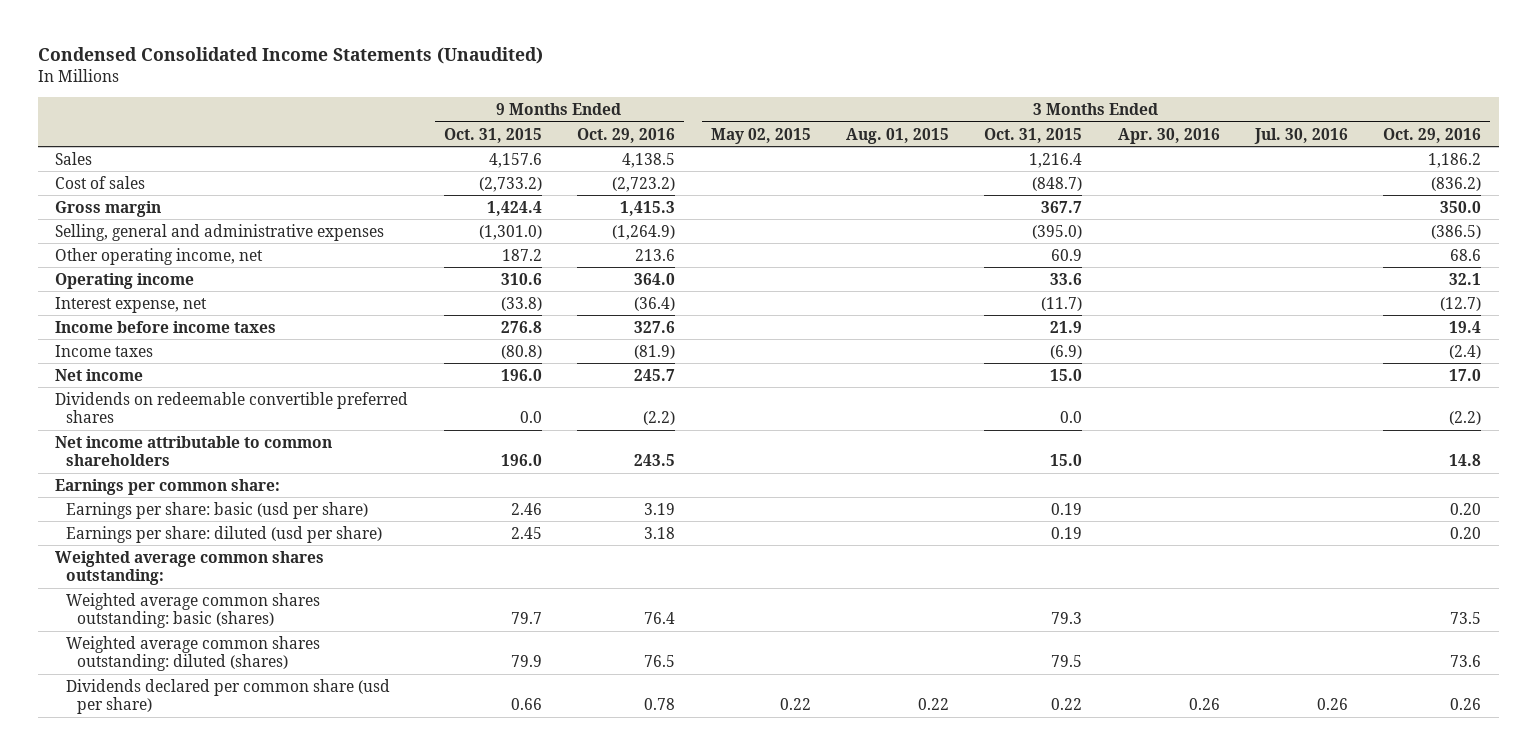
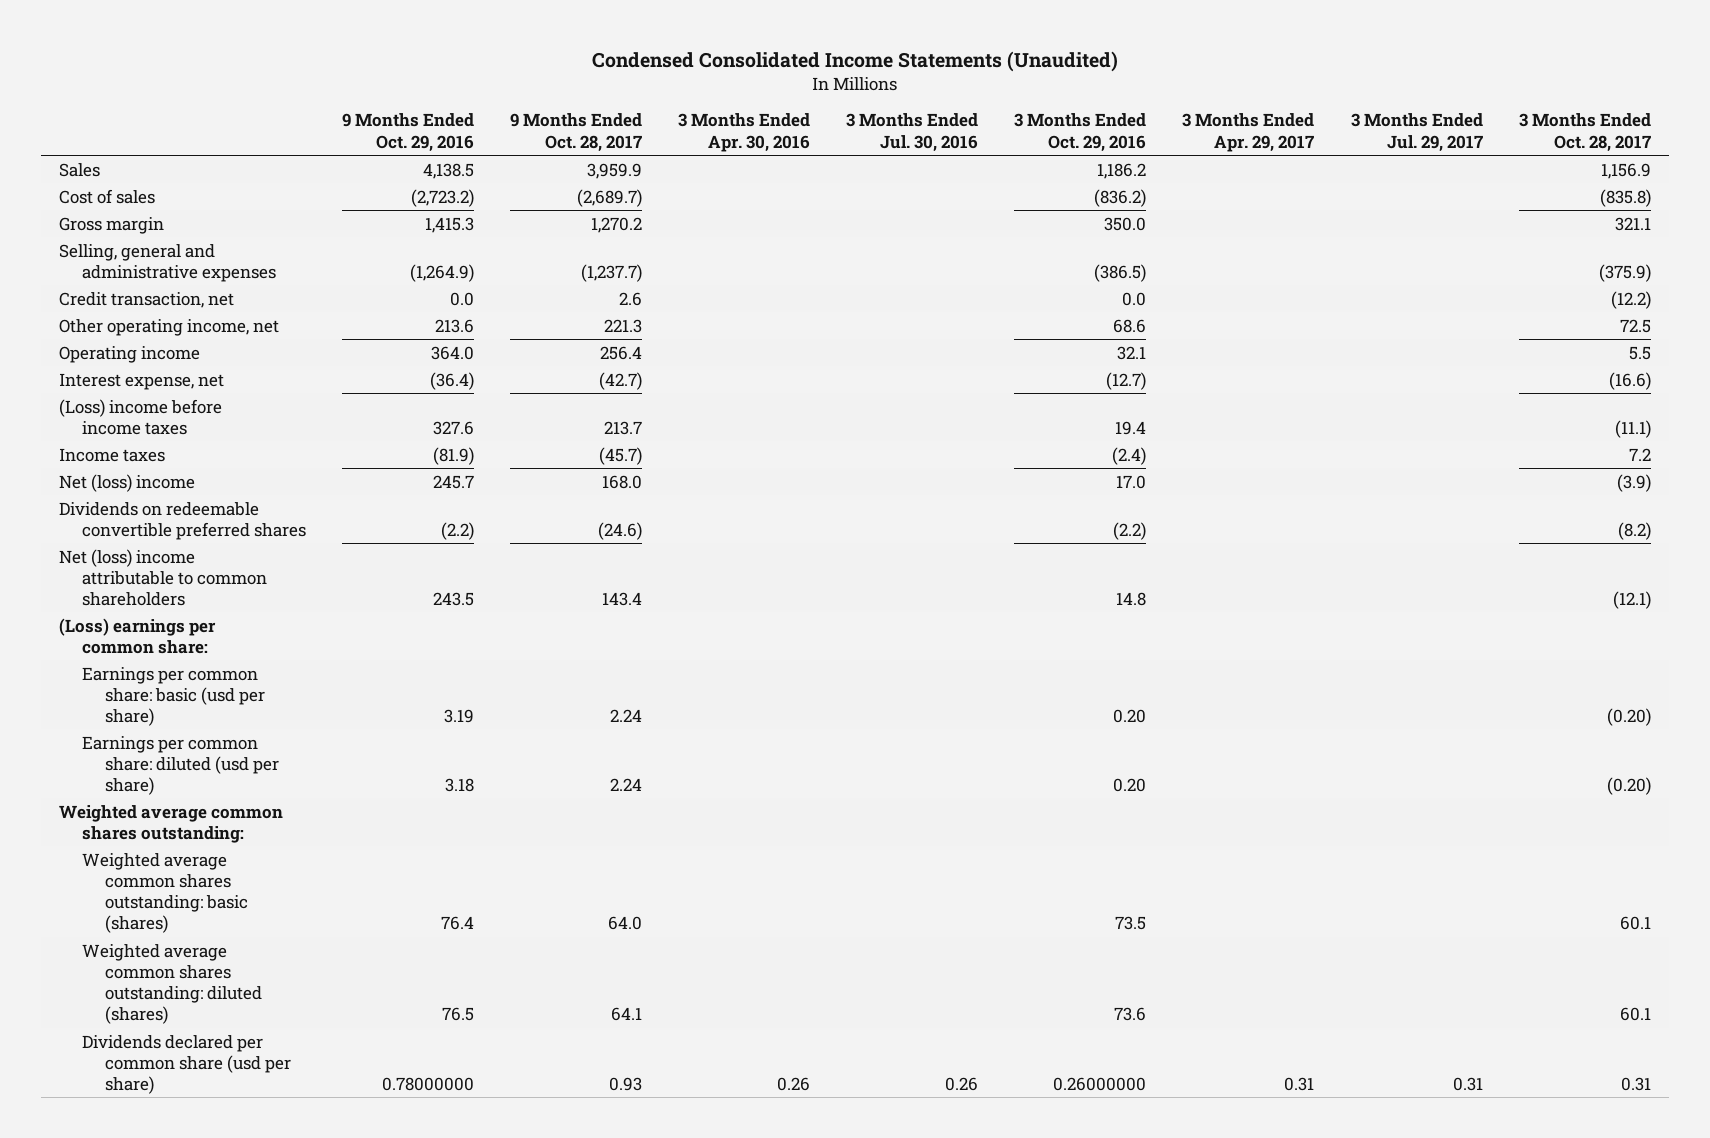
- | 9 Months Ended Oct. 31, 2015 | 9 Months Ended Oct. 29, 2016 | 3 Months Ended May 02, 2015 | 3 Months Ended Aug. 01, 2015 | 3 Months Ended Oct. 31, 2015 | 3 Months Ended Apr. 30, 2016 | 3 Months Ended Jul. 30, 2016 | 3 Months Ended Oct. 29, 2016
+ | 9 Months Ended Oct. 29, 2016 | 9 Months Ended Oct. 28, 2017 | 3 Months Ended Apr. 30, 2016 | 3 Months Ended Jul. 30, 2016 | 3 Months Ended Oct. 29, 2016 | 3 Months Ended Apr. 29, 2017 | 3 Months Ended Jul. 29, 2017 | 3 Months Ended Oct. 28, 2017
+ Credit transaction, net | 0.0 | 2.6 | | | 0.0 | | | (12.2)
- Income before income taxes | 276.8 | 327.6 | | | 21.9 | | | 19.4
+ (Loss) income before income taxes | 327.6 | 213.7 | | | 19.4 | | | (11.1)
- Net income | 196.0 | 245.7 | | | 15.0 | | | 17.0
+ Net (loss) income | 245.7 | 168.0 | | | 17.0 | | | (3.9)
- Net income attributable to common shareholders | 196.0 | 243.5 | | | 15.0 | | | 14.8
- Earnings per common share:
- Earnings per share: basic (usd per share) | 2.46 | 3.19 | | | 0.19 | | | 0.20
- Earnings per share: diluted (usd per share) | 2.45 | 3.18 | | | 0.19 | | | 0.20
+ Net (loss) income attributable to common shareholders | 243.5 | 143.4 | | | 14.8 | | | (12.1)
+ (Loss) earnings per common share:
+ Earnings per common share: basic (usd per share) | 3.19 | 2.24 | | | 0.20 | | | (0.20)
+ Earnings per common share: diluted (usd per share) | 3.18 | 2.24 | | | 0.20 | | | (0.20)
- Dividends declared per common share (usd per share) | 0.66 | 0.78 | 0.22 | 0.22 | 0.22 | 0.26 | 0.26 | 0.26
+ Dividends declared per common share (usd per share) | 0.78000000 | 0.93 | 0.26 | 0.26 | 0.26000000 | 0.31 | 0.31 | 0.31

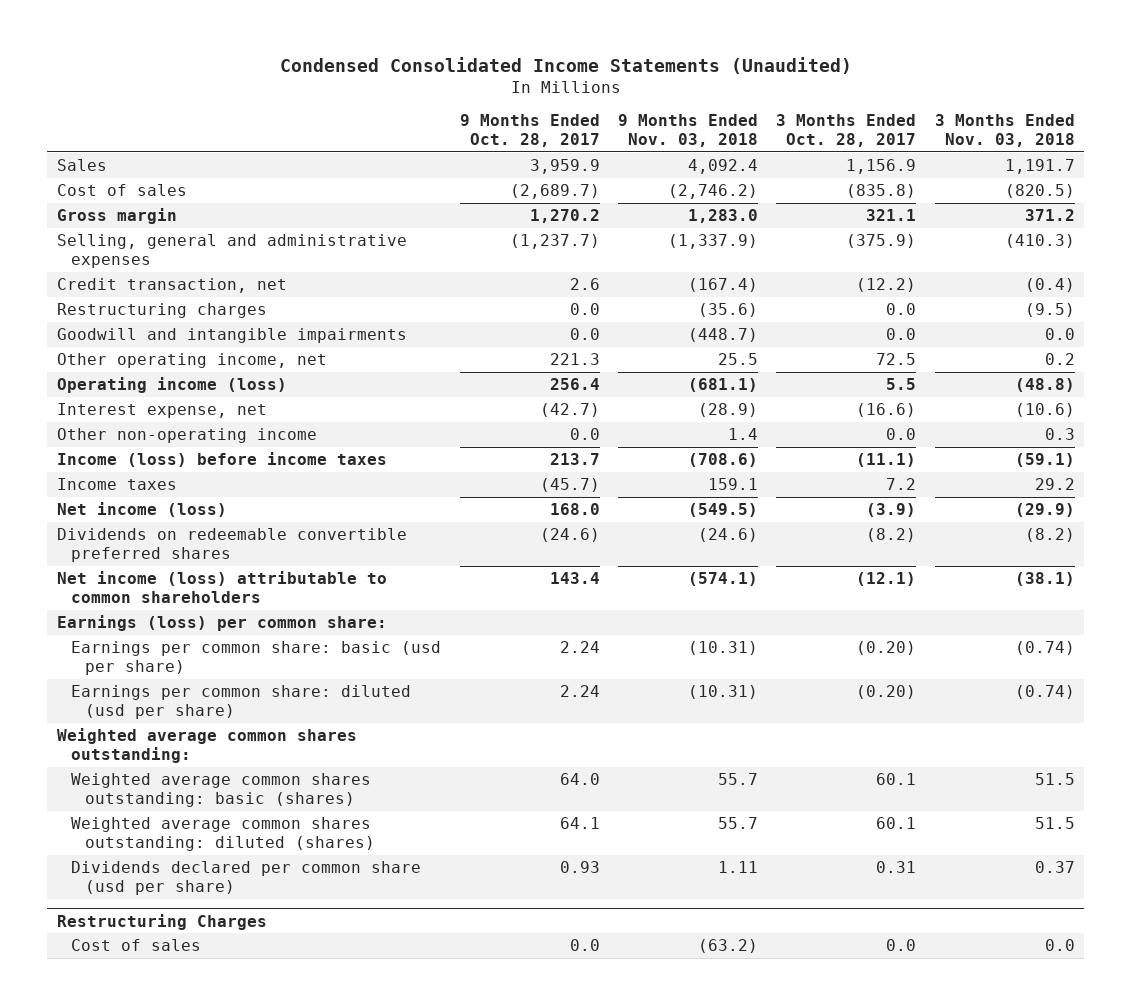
- | 9 Months Ended Oct. 29, 2016 | 9 Months Ended Oct. 28, 2017 | 3 Months Ended Apr. 30, 2016 | 3 Months Ended Jul. 30, 2016 | 3 Months Ended Oct. 29, 2016 | 3 Months Ended Apr. 29, 2017 | 3 Months Ended Jul. 29, 2017 | 3 Months Ended Oct. 28, 2017
+ | 9 Months Ended Oct. 28, 2017 | 9 Months Ended Nov. 03, 2018 | 3 Months Ended Oct. 28, 2017 | 3 Months Ended Nov. 03, 2018
+ Restructuring charges | 0.0 | (35.6) | 0.0 | (9.5)
+ Goodwill and intangible impairments | 0.0 | (448.7) | 0.0 | 0.0
- Operating income | 364.0 | 256.4 | | | 32.1 | | | 5.5
+ Operating income (loss) | 256.4 | (681.1) | 5.5 | (48.8)
- (Loss) income before income taxes | 327.6 | 213.7 | | | 19.4 | | | (11.1)
+ Other non-operating income | 0.0 | 1.4 | 0.0 | 0.3
+ Income (loss) before income taxes | 213.7 | (708.6) | (11.1) | (59.1)
- Net (loss) income | 245.7 | 168.0 | | | 17.0 | | | (3.9)
+ Net income (loss) | 168.0 | (549.5) | (3.9) | (29.9)
- Net (loss) income attributable to common shareholders | 243.5 | 143.4 | | | 14.8 | | | (12.1)
- (Loss) earnings per common share:
+ Net income (loss) attributable to common shareholders | 143.4 | (574.1) | (12.1) | (38.1)
+ Earnings (loss) per common share:
+ Restructuring Charges
+ Cost of sales | 0.0 | (63.2) | 0.0 | 0.0

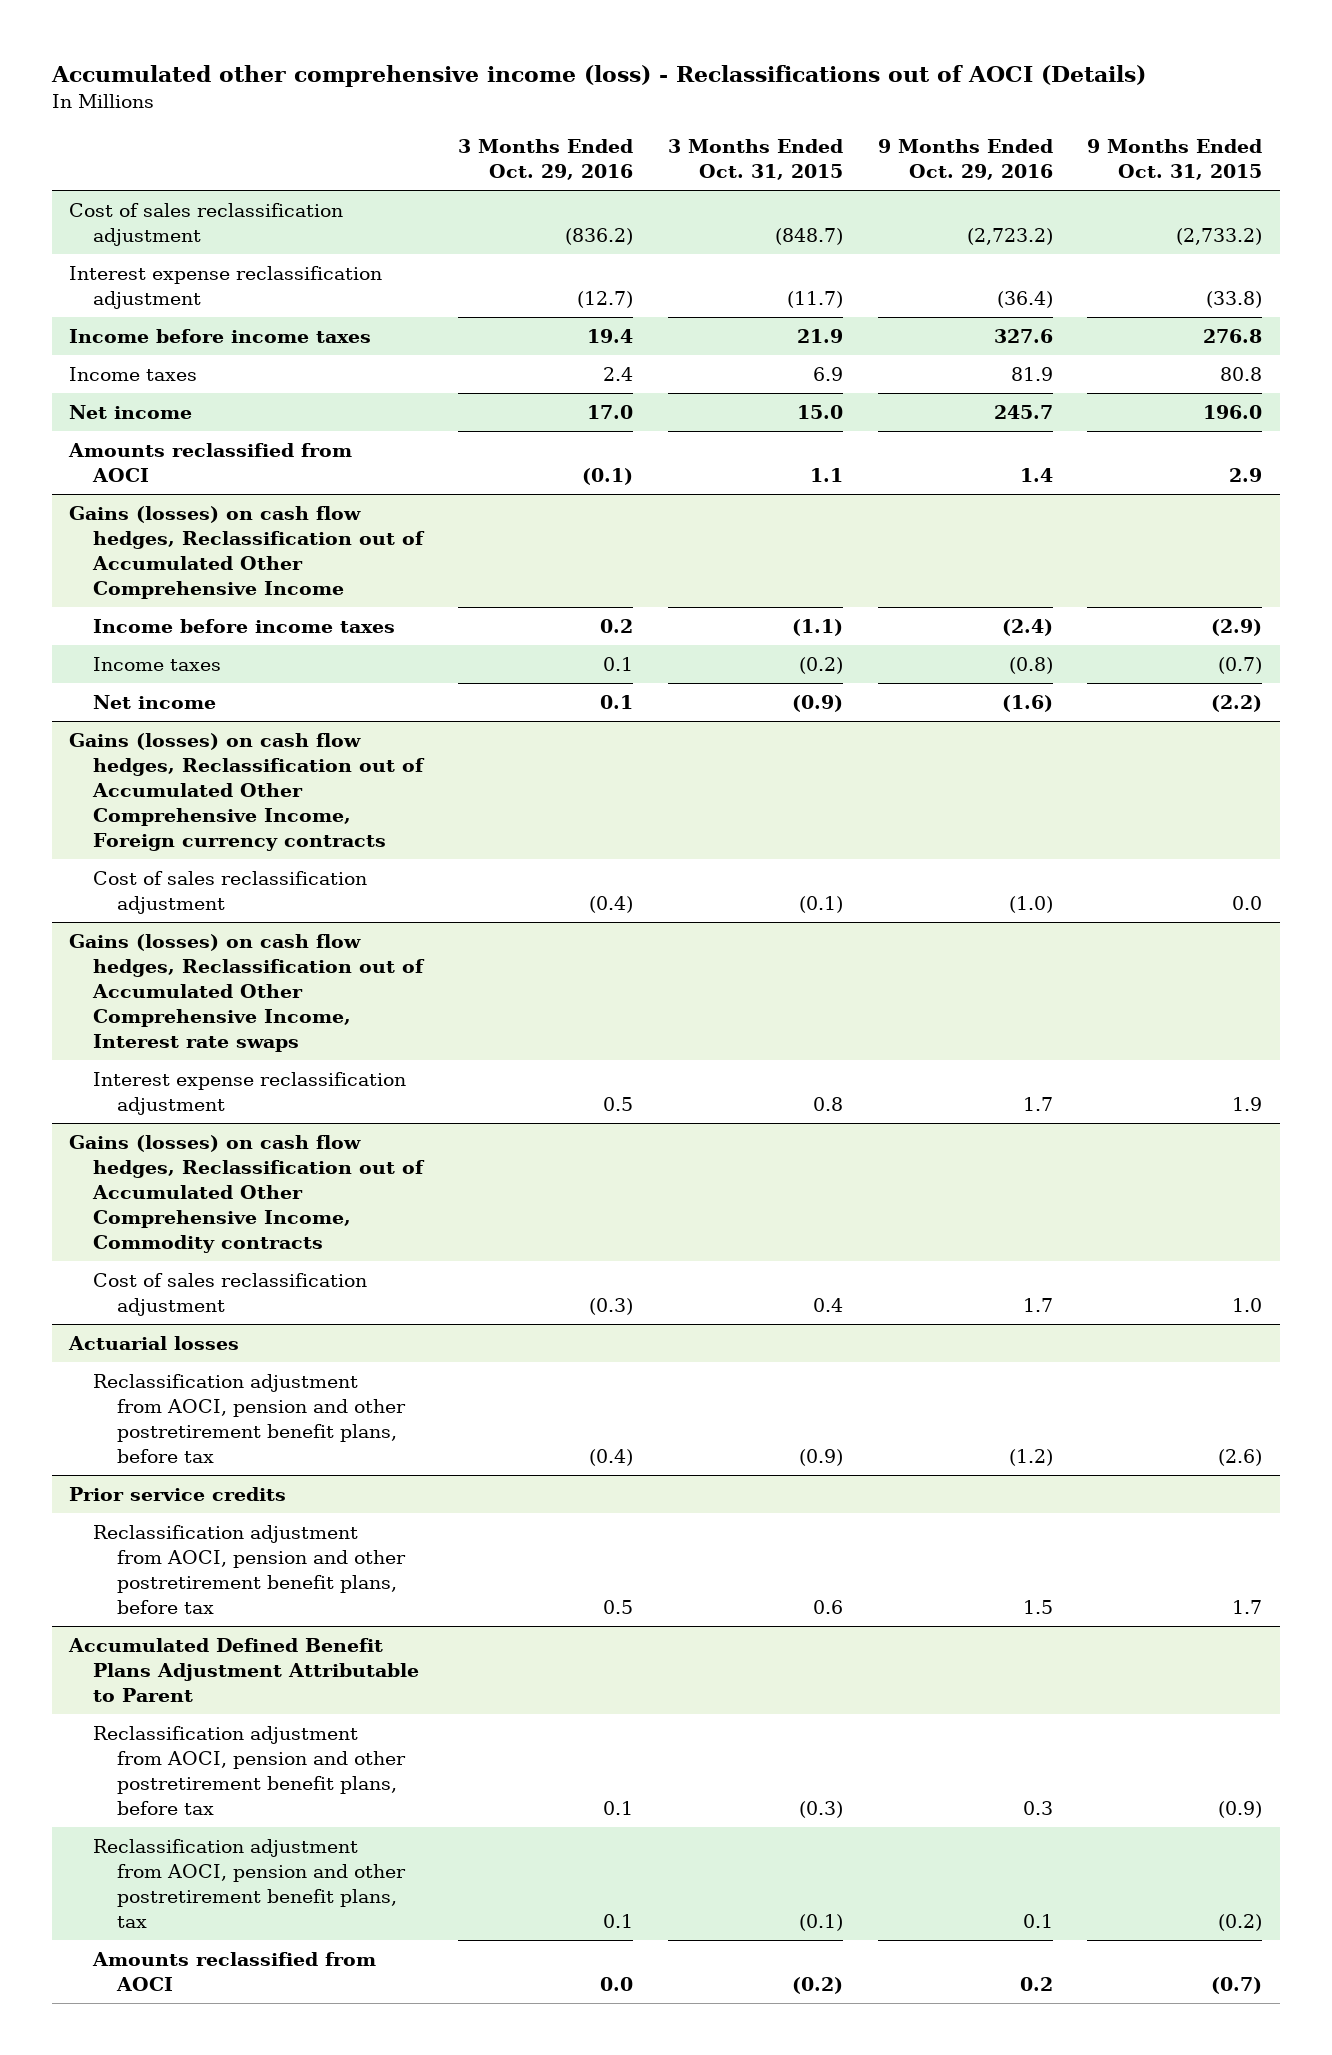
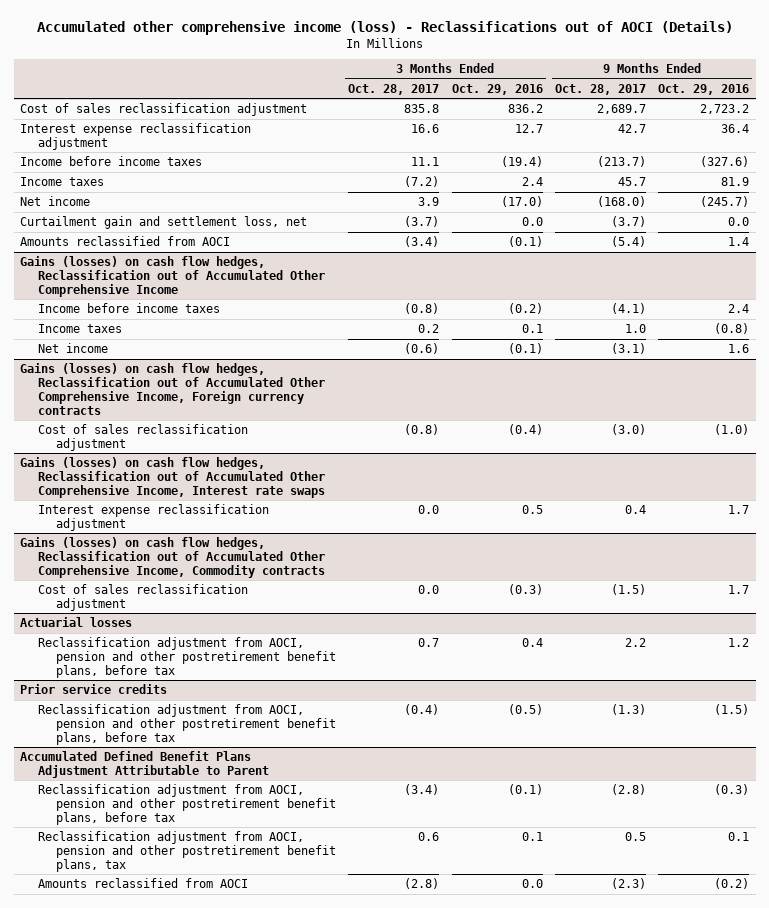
- | 3 Months Ended Oct. 29, 2016 | 3 Months Ended Oct. 31, 2015 | 9 Months Ended Oct. 29, 2016 | 9 Months Ended Oct. 31, 2015
+ | 3 Months Ended Oct. 28, 2017 | 3 Months Ended Oct. 29, 2016 | 9 Months Ended Oct. 28, 2017 | 9 Months Ended Oct. 29, 2016
- Cost of sales reclassification adjustment | (836.2) | (848.7) | (2,723.2) | (2,733.2)
- Interest expense reclassification adjustment | (12.7) | (11.7) | (36.4) | (33.8)
- Income before income taxes | 19.4 | 21.9 | 327.6 | 276.8
+ Cost of sales reclassification adjustment | 835.8 | 836.2 | 2,689.7 | 2,723.2
+ Interest expense reclassification adjustment | 16.6 | 12.7 | 42.7 | 36.4
+ Income before income taxes | 11.1 | (19.4) | (213.7) | (327.6)
- Net income | 17.0 | 15.0 | 245.7 | 196.0
+ Net income | 3.9 | (17.0) | (168.0) | (245.7)
+ Curtailment gain and settlement loss, net | (3.7) | 0.0 | (3.7) | 0.0
@ Gains (losses) on cash flow hedges, Reclassification out of Accumulated Other Comprehensive Income
- Income before income taxes | 0.2 | (1.1) | (2.4) | (2.9)
+ Income before income taxes | (0.8) | (0.2) | (4.1) | 2.4
- Net income | 0.1 | (0.9) | (1.6) | (2.2)
+ Net income | (0.6) | (0.1) | (3.1) | 1.6
@ Actuarial losses
- Reclassification adjustment from AOCI, pension and other postretirement benefit plans, before tax | (0.4) | (0.9) | (1.2) | (2.6)
+ Reclassification adjustment from AOCI, pension and other postretirement benefit plans, before tax | 0.7 | 0.4 | 2.2 | 1.2
@ Prior service credits
- Reclassification adjustment from AOCI, pension and other postretirement benefit plans, before tax | 0.5 | 0.6 | 1.5 | 1.7
+ Reclassification adjustment from AOCI, pension and other postretirement benefit plans, before tax | (0.4) | (0.5) | (1.3) | (1.5)
@ Accumulated Defined Benefit Plans Adjustment Attributable to Parent
- Reclassification adjustment from AOCI, pension and other postretirement benefit plans, before tax | 0.1 | (0.3) | 0.3 | (0.9)
+ Reclassification adjustment from AOCI, pension and other postretirement benefit plans, before tax | (3.4) | (0.1) | (2.8) | (0.3)
- Amounts reclassified from AOCI | 0.0 | (0.2) | 0.2 | (0.7)
+ Amounts reclassified from AOCI | (2.8) | 0.0 | (2.3) | (0.2)

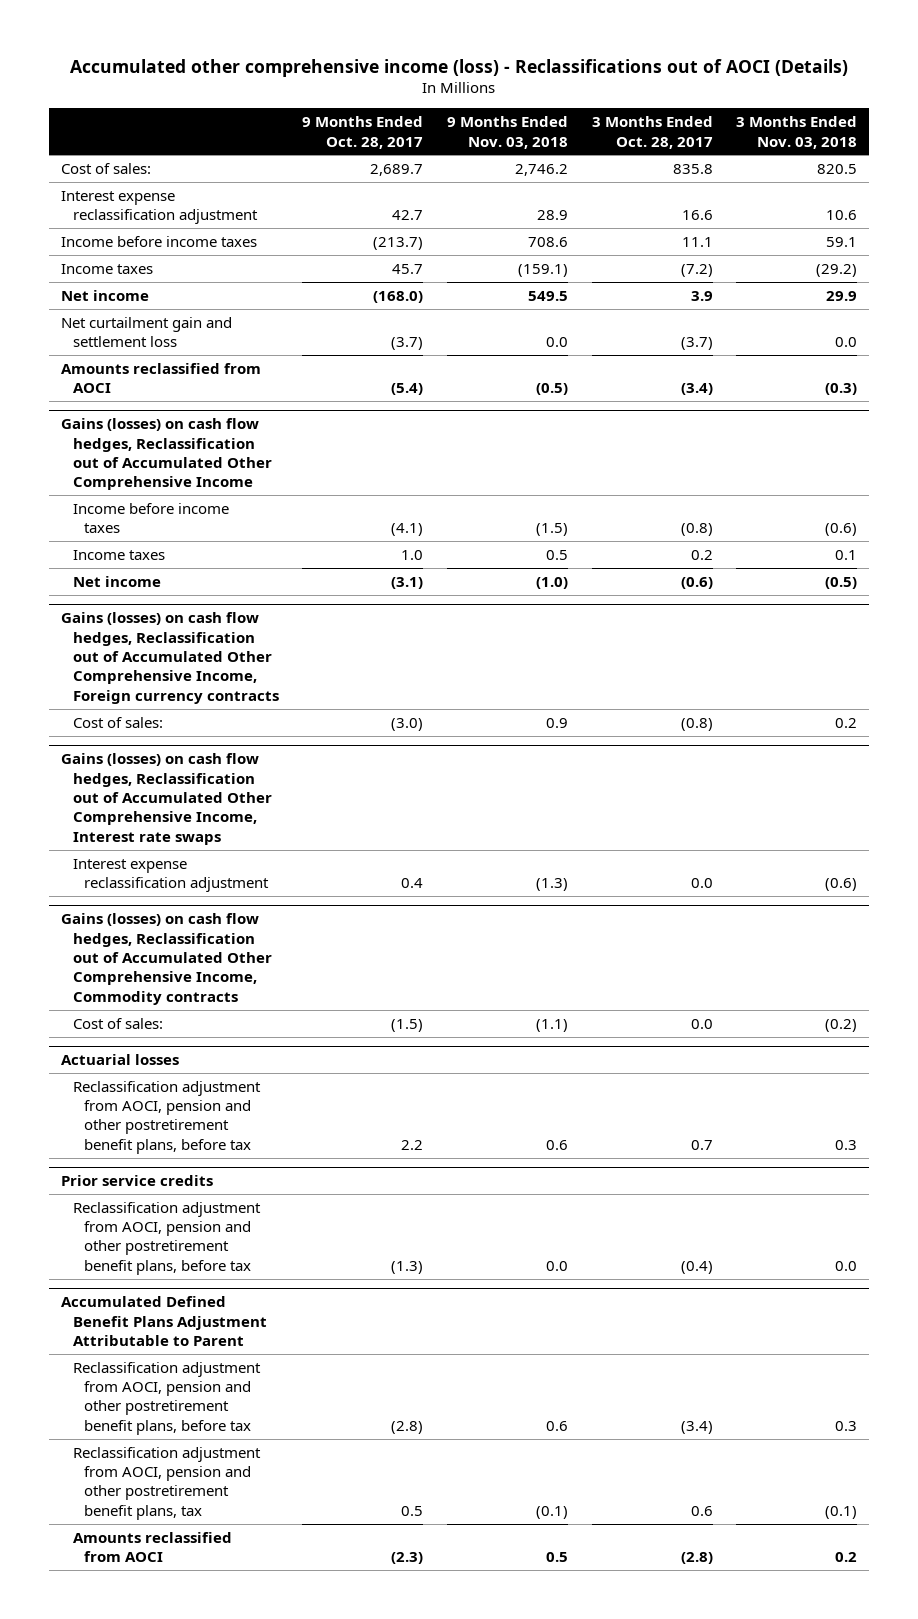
- | 3 Months Ended Oct. 28, 2017 | 3 Months Ended Oct. 29, 2016 | 9 Months Ended Oct. 28, 2017 | 9 Months Ended Oct. 29, 2016
+ | 9 Months Ended Oct. 28, 2017 | 9 Months Ended Nov. 03, 2018 | 3 Months Ended Oct. 28, 2017 | 3 Months Ended Nov. 03, 2018
- Cost of sales reclassification adjustment | 835.8 | 836.2 | 2,689.7 | 2,723.2
+ Cost of sales: | 2,689.7 | 2,746.2 | 835.8 | 820.5
- Curtailment gain and settlement loss, net | (3.7) | 0.0 | (3.7) | 0.0
+ Net curtailment gain and settlement loss | (3.7) | 0.0 | (3.7) | 0.0
@ Gains (losses) on cash flow hedges, Reclassification out of Accumulated Other Comprehensive Income, Foreign currency contracts
- Cost of sales reclassification adjustment | (0.8) | (0.4) | (3.0) | (1.0)
+ Cost of sales: | (3.0) | 0.9 | (0.8) | 0.2
@ Gains (losses) on cash flow hedges, Reclassification out of Accumulated Other Comprehensive Income, Commodity contracts
- Cost of sales reclassification adjustment | 0.0 | (0.3) | (1.5) | 1.7
+ Cost of sales: | (1.5) | (1.1) | 0.0 | (0.2)

